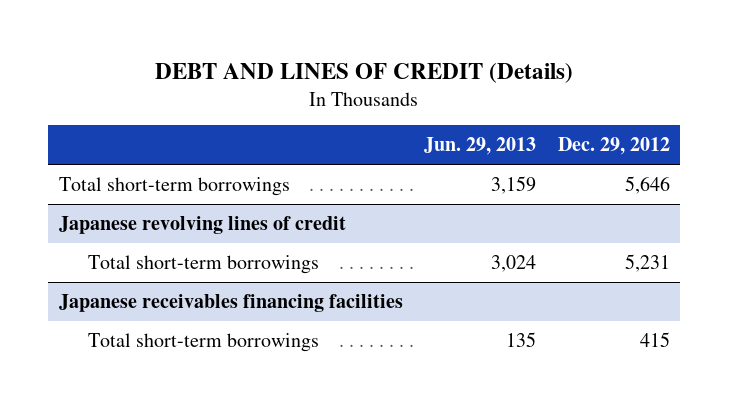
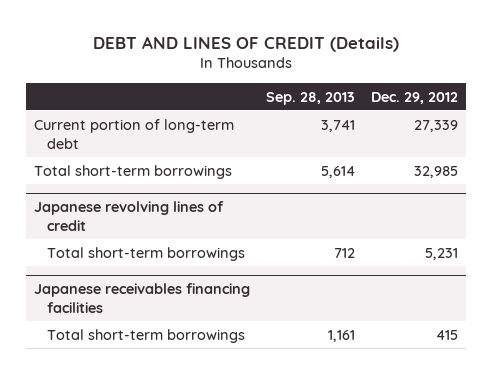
- | Jun. 29, 2013 | Dec. 29, 2012
+ | Sep. 28, 2013 | Dec. 29, 2012
- Total short-term borrowings | 3,159 | 5,646
+ Current portion of long-term debt | 3,741 | 27,339
+ Total short-term borrowings | 5,614 | 32,985

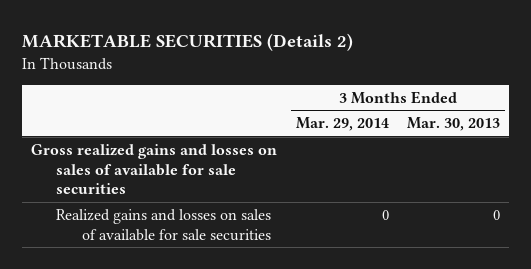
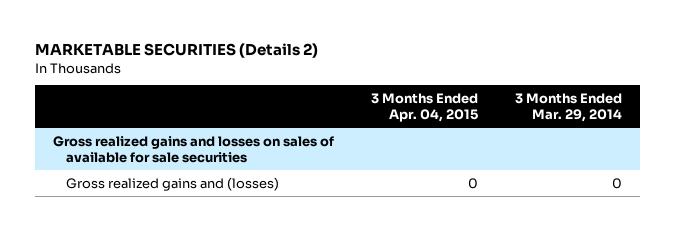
- | 3 Months Ended Mar. 29, 2014 | 3 Months Ended Mar. 30, 2013
+ | 3 Months Ended Apr. 04, 2015 | 3 Months Ended Mar. 29, 2014
- Realized gains and losses on sales of available for sale securities | 0 | 0
+ Gross realized gains and (losses) | 0 | 0

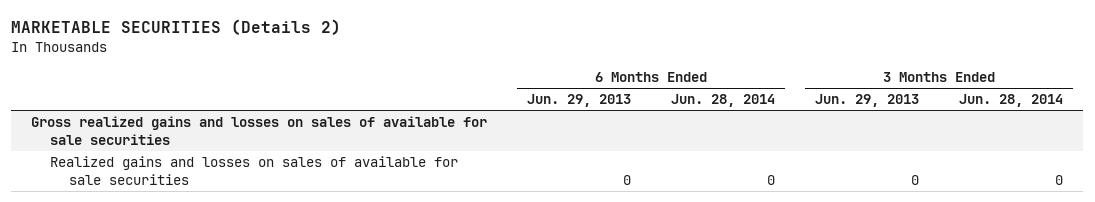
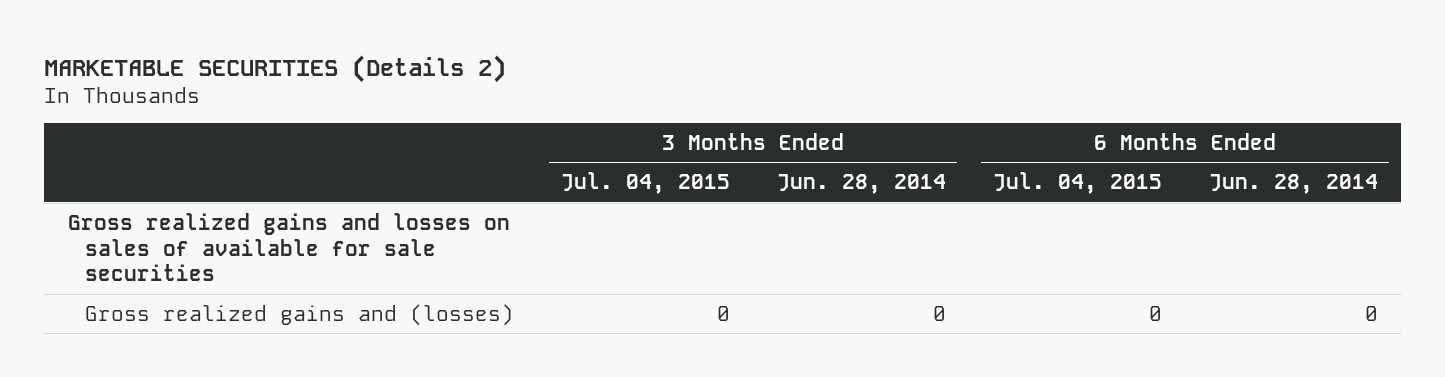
- | 6 Months Ended Jun. 29, 2013 | 6 Months Ended Jun. 28, 2014 | 3 Months Ended Jun. 29, 2013 | 3 Months Ended Jun. 28, 2014
+ | 3 Months Ended Jul. 04, 2015 | 3 Months Ended Jun. 28, 2014 | 6 Months Ended Jul. 04, 2015 | 6 Months Ended Jun. 28, 2014
- Realized gains and losses on sales of available for sale securities | 0 | 0 | 0 | 0
+ Gross realized gains and (losses) | 0 | 0 | 0 | 0

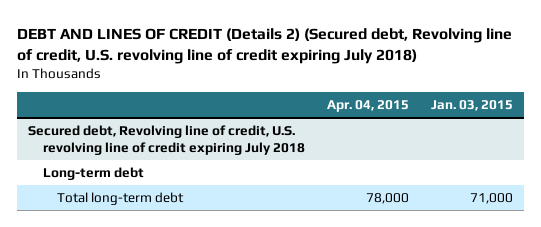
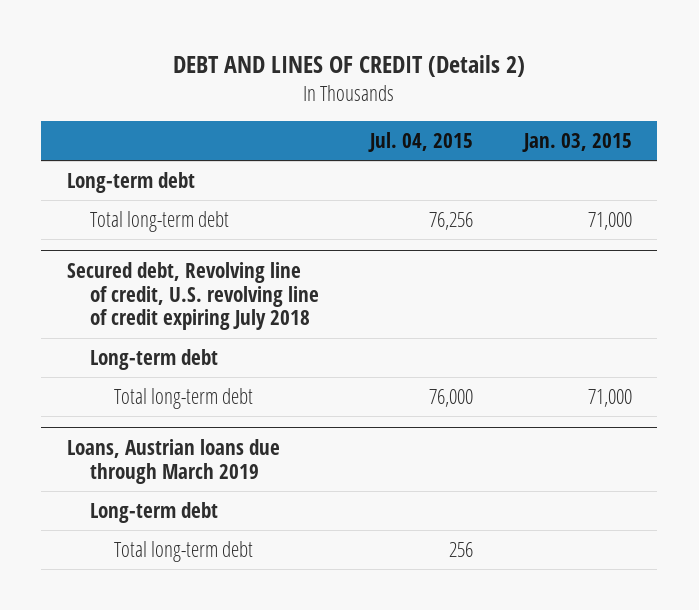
- DEBT AND LINES OF CREDIT (Details 2) (Secured debt, Revolving line of credit, U.S. revolving line of credit expiring July 2018)
+ DEBT AND LINES OF CREDIT (Details 2)
- | Apr. 04, 2015 | Jan. 03, 2015
+ | Jul. 04, 2015 | Jan. 03, 2015
+ Long-term debt
+ Total long-term debt | 76,256 | 71,000
+ Loans, Austrian loans due through March 2019
+ Long-term debt
+ Total long-term debt | 256 |

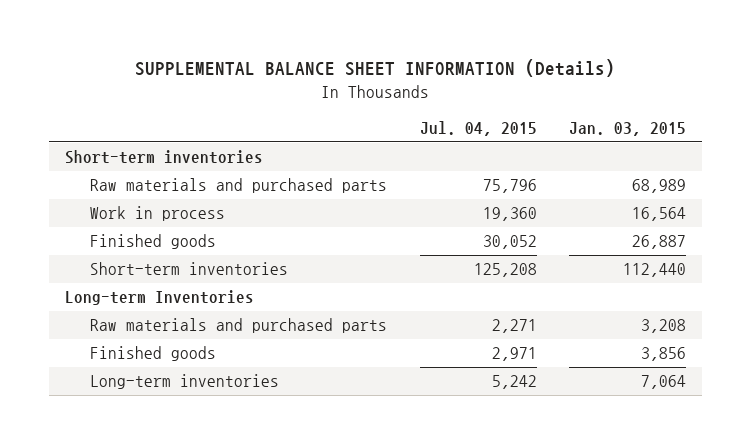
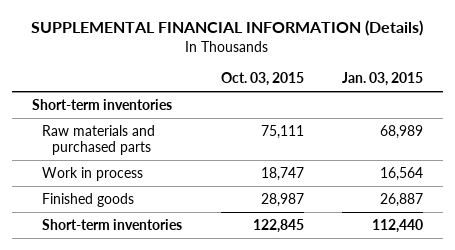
- SUPPLEMENTAL BALANCE SHEET INFORMATION (Details)
+ SUPPLEMENTAL FINANCIAL INFORMATION (Details)
- | Jul. 04, 2015 | Jan. 03, 2015
+ | Oct. 03, 2015 | Jan. 03, 2015
- Long-term Inventories
- Raw materials and purchased parts | 2,271 | 3,208
- Finished goods | 2,971 | 3,856
- Long-term inventories | 5,242 | 7,064

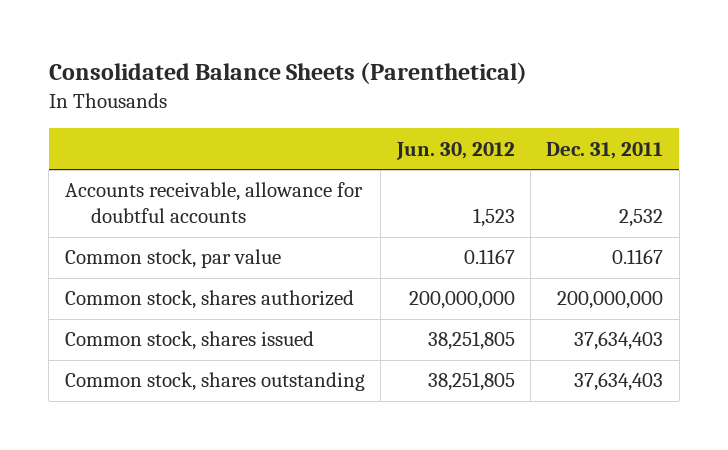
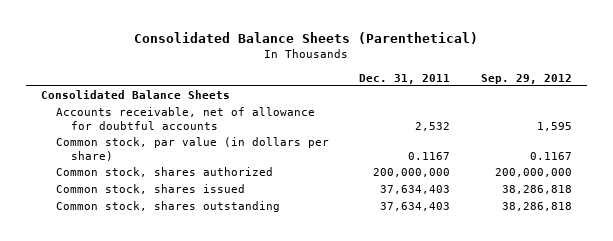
- | Jun. 30, 2012 | Dec. 31, 2011
+ | Dec. 31, 2011 | Sep. 29, 2012
- Accounts receivable, allowance for doubtful accounts | 1,523 | 2,532
- Common stock, par value | 0.1167 | 0.1167
+ Consolidated Balance Sheets
+ Accounts receivable, net of allowance for doubtful accounts | 2,532 | 1,595
+ Common stock, par value (in dollars per share) | 0.1167 | 0.1167

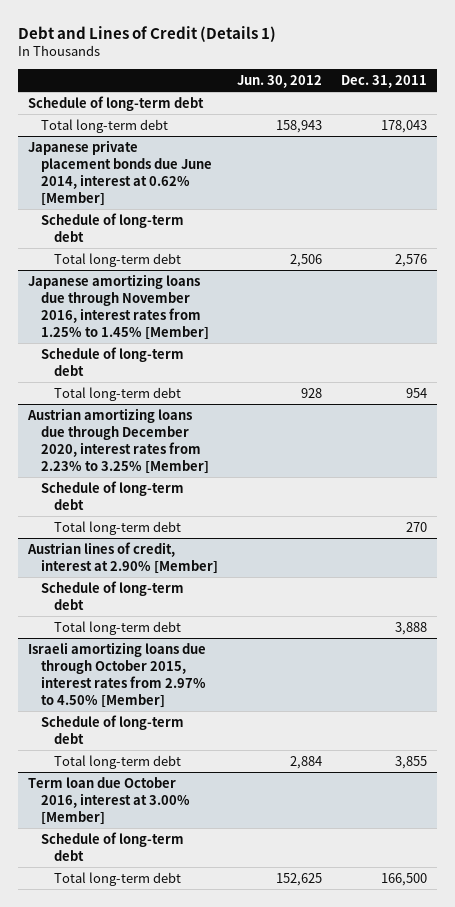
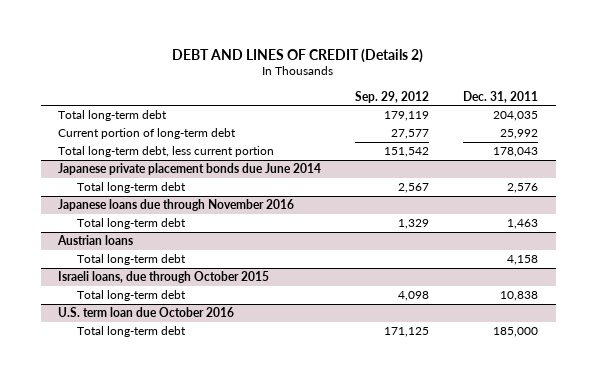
- Debt and Lines of Credit (Details 1)
+ DEBT AND LINES OF CREDIT (Details 2)
- | Jun. 30, 2012 | Dec. 31, 2011
+ | Sep. 29, 2012 | Dec. 31, 2011
- Schedule of long-term debt
- Total long-term debt | 158,943 | 178,043
- Japanese private placement bonds due June 2014, interest at 0.62% [Member]
- Schedule of long-term debt
+ Total long-term debt | 179,119 | 204,035
+ Current portion of long-term debt | 27,577 | 25,992
+ Total long-term debt, less current portion | 151,542 | 178,043
+ Japanese private placement bonds due June 2014
- Japanese amortizing loans due through November 2016, interest rates from 1.25% to 1.45% [Member]
- Schedule of long-term debt
- Total long-term debt | 928 | 954
- Austrian amortizing loans due through December 2020, interest rates from 2.23% to 3.25% [Member]
- Schedule of long-term debt
- Total long-term debt | | 270
- Austrian lines of credit, interest at 2.90% [Member]
- Schedule of long-term debt
- Total long-term debt | | 3,888
- Israeli amortizing loans due through October 2015, interest rates from 2.97% to 4.50% [Member]
- Schedule of long-term debt
- Total long-term debt | 2,884 | 3,855
- Term loan due October 2016, interest at 3.00% [Member]
- Schedule of long-term debt
- Total long-term debt | 152,625 | 166,500
+ Japanese loans due through November 2016
+ Total long-term debt | 1,329 | 1,463
+ Austrian loans
+ Total long-term debt | | 4,158
+ Israeli loans, due through October 2015
+ Total long-term debt | 4,098 | 10,838
+ U.S. term loan due October 2016
+ Total long-term debt | 171,125 | 185,000

